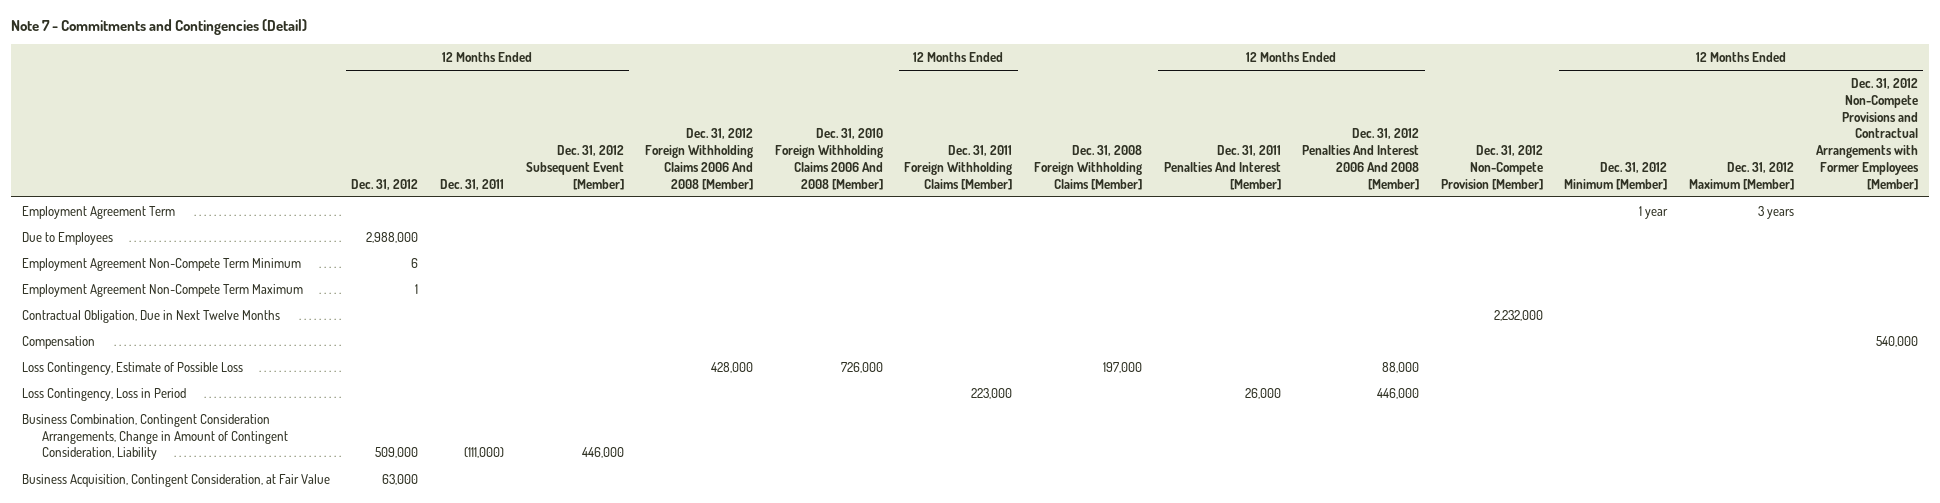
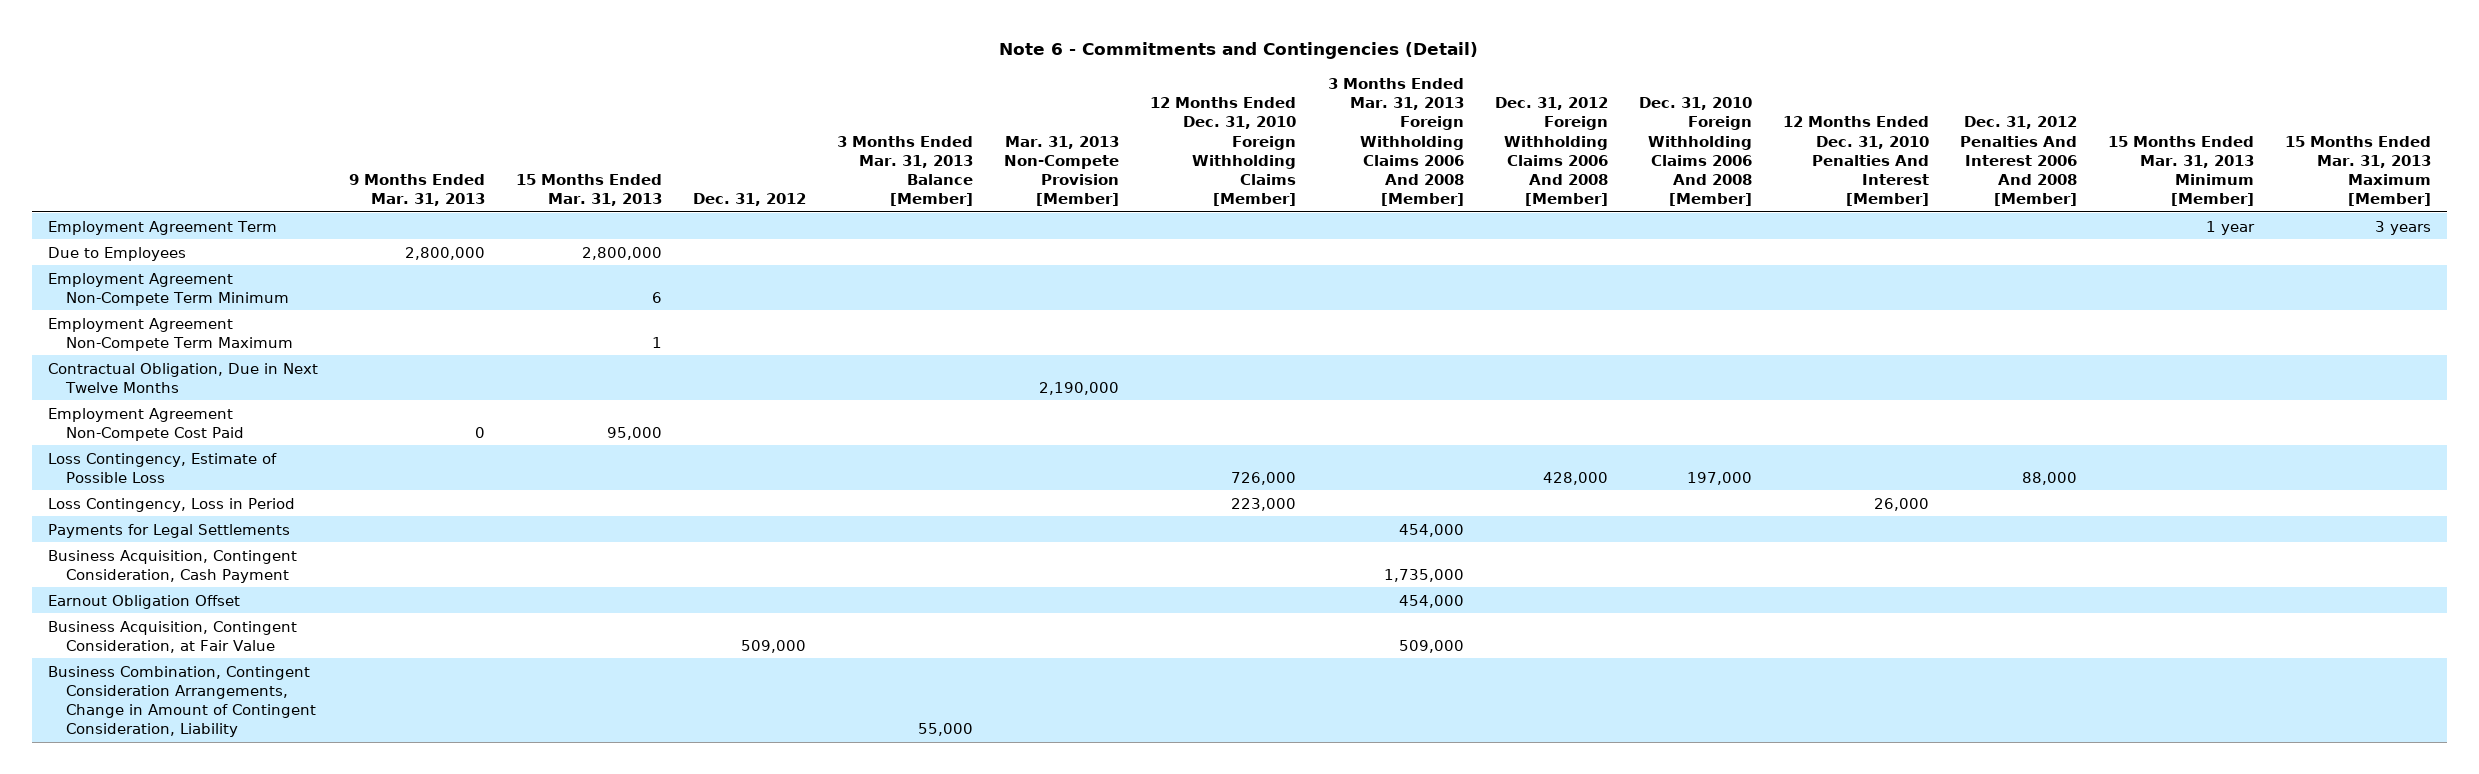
- Note 7 - Commitments and Contingencies (Detail)
+ Note 6 - Commitments and Contingencies (Detail)
- | 12 Months Ended Dec. 31, 2012 | 12 Months Ended Dec. 31, 2011 | 12 Months Ended Dec. 31, 2012 Subsequent Event [Member] | Dec. 31, 2012 Foreign Withholding Claims 2006 And 2008 [Member] | Dec. 31, 2010 Foreign Withholding Claims 2006 And 2008 [Member] | 12 Months Ended Dec. 31, 2011 Foreign Withholding Claims [Member] | Dec. 31, 2008 Foreign Withholding Claims [Member] | 12 Months Ended Dec. 31, 2011 Penalties And Interest [Member] | 12 Months Ended Dec. 31, 2012 Penalties And Interest 2006 And 2008 [Member] | Dec. 31, 2012 Non-Compete Provision [Member] | 12 Months Ended Dec. 31, 2012 Minimum [Member] | 12 Months Ended Dec. 31, 2012 Maximum [Member] | 12 Months Ended Dec. 31, 2012 Non-Compete Provisions and Contractual Arrangements with Former Employees [Member]
+ | 9 Months Ended Mar. 31, 2013 | 15 Months Ended Mar. 31, 2013 | Dec. 31, 2012 | 3 Months Ended Mar. 31, 2013 Balance [Member] | Mar. 31, 2013 Non-Compete Provision [Member] | 12 Months Ended Dec. 31, 2010 Foreign Withholding Claims [Member] | 3 Months Ended Mar. 31, 2013 Foreign Withholding Claims 2006 And 2008 [Member] | Dec. 31, 2012 Foreign Withholding Claims 2006 And 2008 [Member] | Dec. 31, 2010 Foreign Withholding Claims 2006 And 2008 [Member] | 12 Months Ended Dec. 31, 2010 Penalties And Interest [Member] | Dec. 31, 2012 Penalties And Interest 2006 And 2008 [Member] | 15 Months Ended Mar. 31, 2013 Minimum [Member] | 15 Months Ended Mar. 31, 2013 Maximum [Member]
- Compensation | | | | | | | | | | | | | 540,000
- Loss Contingency, Estimate of Possible Loss | | | | 428,000 | 726,000 | | 197,000 | | 88,000 | | | |
+ Employment Agreement Non-Compete Cost Paid | 0 | 95,000 | | | | | | | | | | |
+ Loss Contingency, Estimate of Possible Loss | | | | | | 726,000 | | 428,000 | 197,000 | | 88,000 | |
+ Payments for Legal Settlements | | | | | | | 454,000 | | | | | |
+ Business Acquisition, Contingent Consideration, Cash Payment | | | | | | | 1,735,000 | | | | | |
+ Earnout Obligation Offset | | | | | | | 454,000 | | | | | |
moved down: Business Combination, Contingent Consideration Arrangements, Change in Amount of Contingent Consideration, Liability | | | | 55,000 | | | | | | | | |

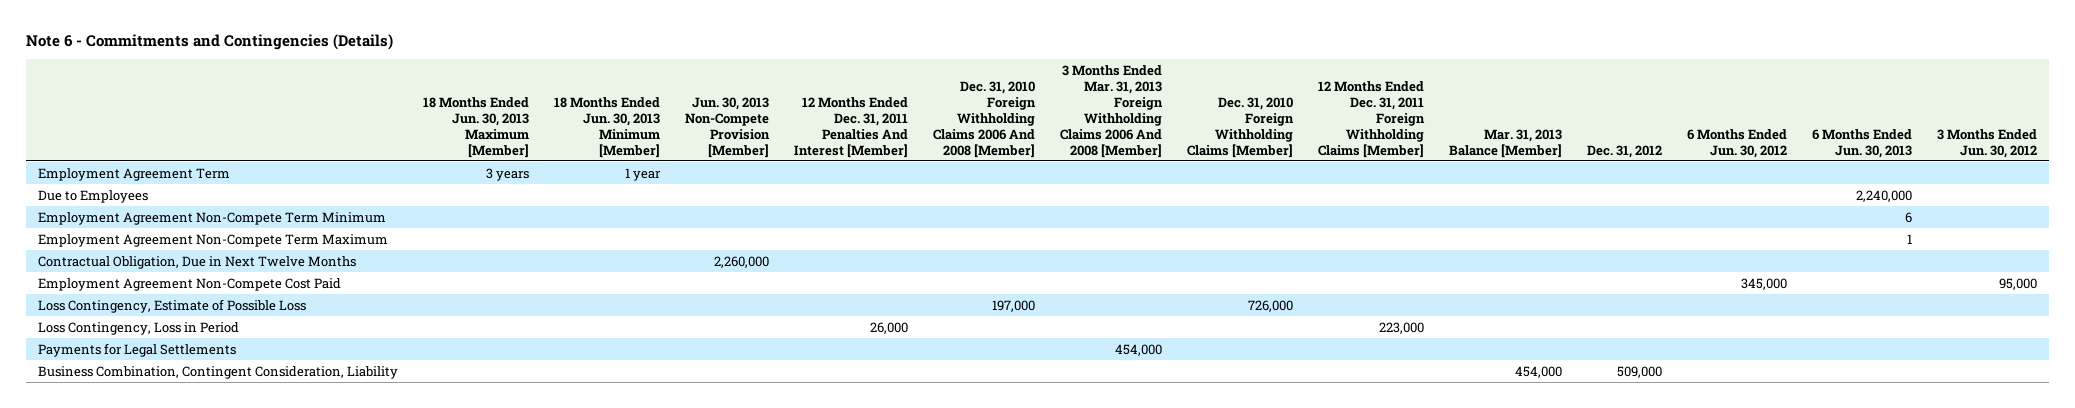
- Note 6 - Commitments and Contingencies (Detail)
+ Note 6 - Commitments and Contingencies (Details)
- | 9 Months Ended Mar. 31, 2013 | 15 Months Ended Mar. 31, 2013 | Dec. 31, 2012 | 3 Months Ended Mar. 31, 2013 Balance [Member] | Mar. 31, 2013 Non-Compete Provision [Member] | 12 Months Ended Dec. 31, 2010 Foreign Withholding Claims [Member] | 3 Months Ended Mar. 31, 2013 Foreign Withholding Claims 2006 And 2008 [Member] | Dec. 31, 2012 Foreign Withholding Claims 2006 And 2008 [Member] | Dec. 31, 2010 Foreign Withholding Claims 2006 And 2008 [Member] | 12 Months Ended Dec. 31, 2010 Penalties And Interest [Member] | Dec. 31, 2012 Penalties And Interest 2006 And 2008 [Member] | 15 Months Ended Mar. 31, 2013 Minimum [Member] | 15 Months Ended Mar. 31, 2013 Maximum [Member]
+ | 18 Months Ended Jun. 30, 2013 Maximum [Member] | 18 Months Ended Jun. 30, 2013 Minimum [Member] | Jun. 30, 2013 Non-Compete Provision [Member] | 12 Months Ended Dec. 31, 2011 Penalties And Interest [Member] | Dec. 31, 2010 Foreign Withholding Claims 2006 And 2008 [Member] | 3 Months Ended Mar. 31, 2013 Foreign Withholding Claims 2006 And 2008 [Member] | Dec. 31, 2010 Foreign Withholding Claims [Member] | 12 Months Ended Dec. 31, 2011 Foreign Withholding Claims [Member] | Mar. 31, 2013 Balance [Member] | Dec. 31, 2012 | 6 Months Ended Jun. 30, 2012 | 6 Months Ended Jun. 30, 2013 | 3 Months Ended Jun. 30, 2012
- Business Acquisition, Contingent Consideration, Cash Payment | | | | | | | 1,735,000 | | | | | |
- Earnout Obligation Offset | | | | | | | 454,000 | | | | | |
- Business Acquisition, Contingent Consideration, at Fair Value | | | 509,000 | | | | 509,000 | | | | | |
- Business Combination, Contingent Consideration Arrangements, Change in Amount of Contingent Consideration, Liability | | | | 55,000 | | | | | | | | |
+ Business Combination, Contingent Consideration, Liability | | | | | | | | | 454,000 | 509,000 | | |

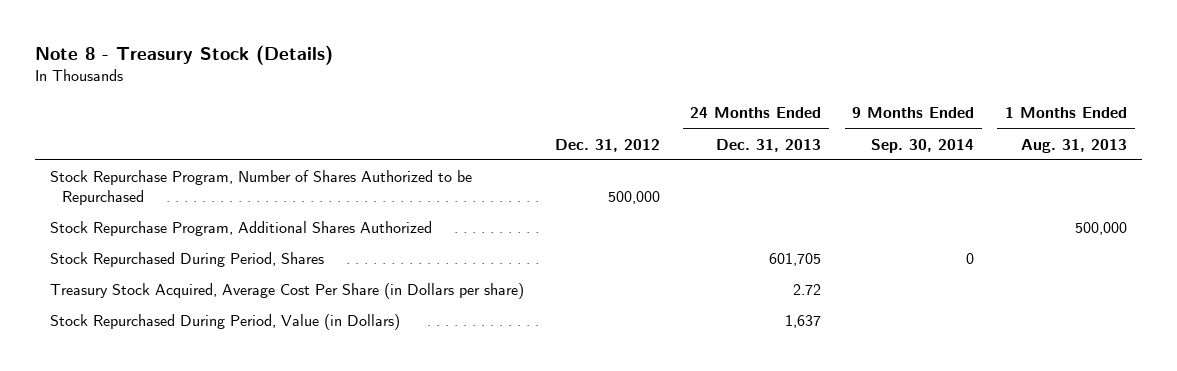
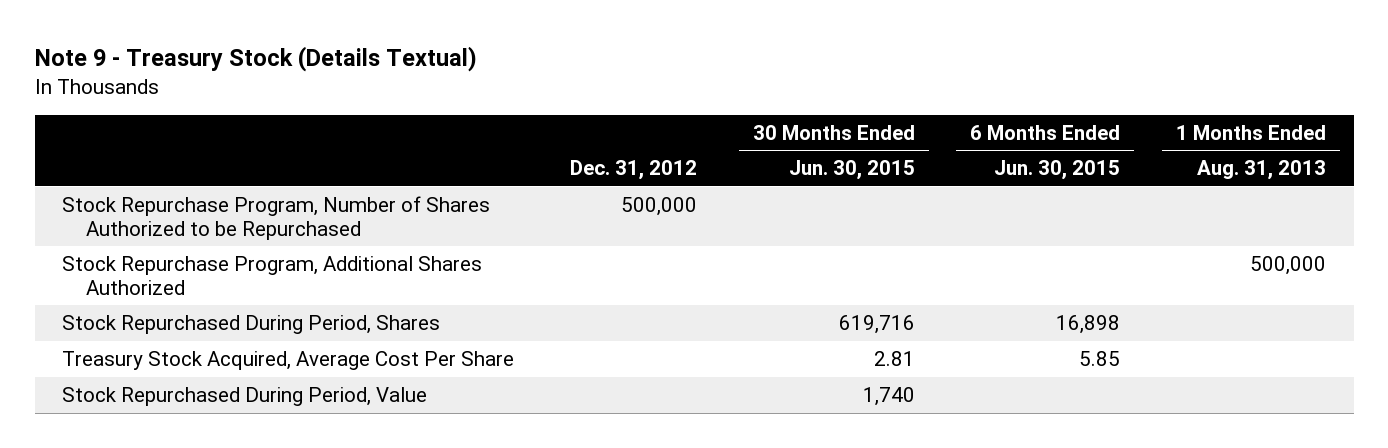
- Note 8 - Treasury Stock (Details)
+ Note 9 - Treasury Stock (Details Textual)
- | Dec. 31, 2012 | 24 Months Ended Dec. 31, 2013 | 9 Months Ended Sep. 30, 2014 | 1 Months Ended Aug. 31, 2013
+ | Dec. 31, 2012 | 30 Months Ended Jun. 30, 2015 | 6 Months Ended Jun. 30, 2015 | 1 Months Ended Aug. 31, 2013
- Treasury Stock Acquired, Average Cost Per Share (in Dollars per share) | | 2.72 | |
- Stock Repurchased During Period, Value (in Dollars) | | 1,637 | |
+ Treasury Stock Acquired, Average Cost Per Share | | 2.81 | 5.85 |
+ Stock Repurchased During Period, Value | | 1,740 | |

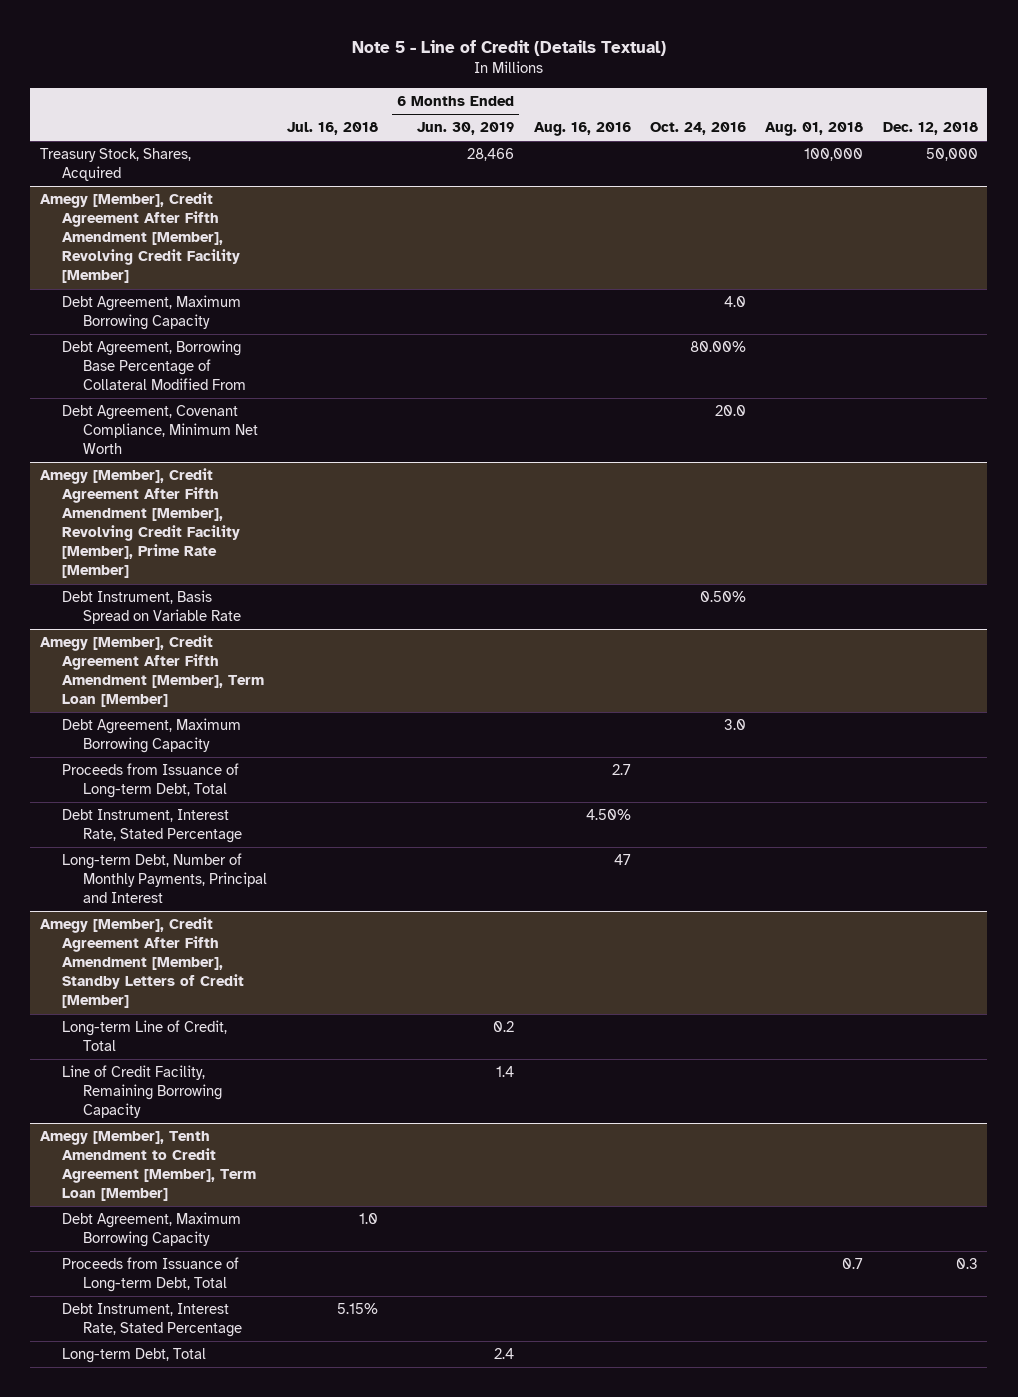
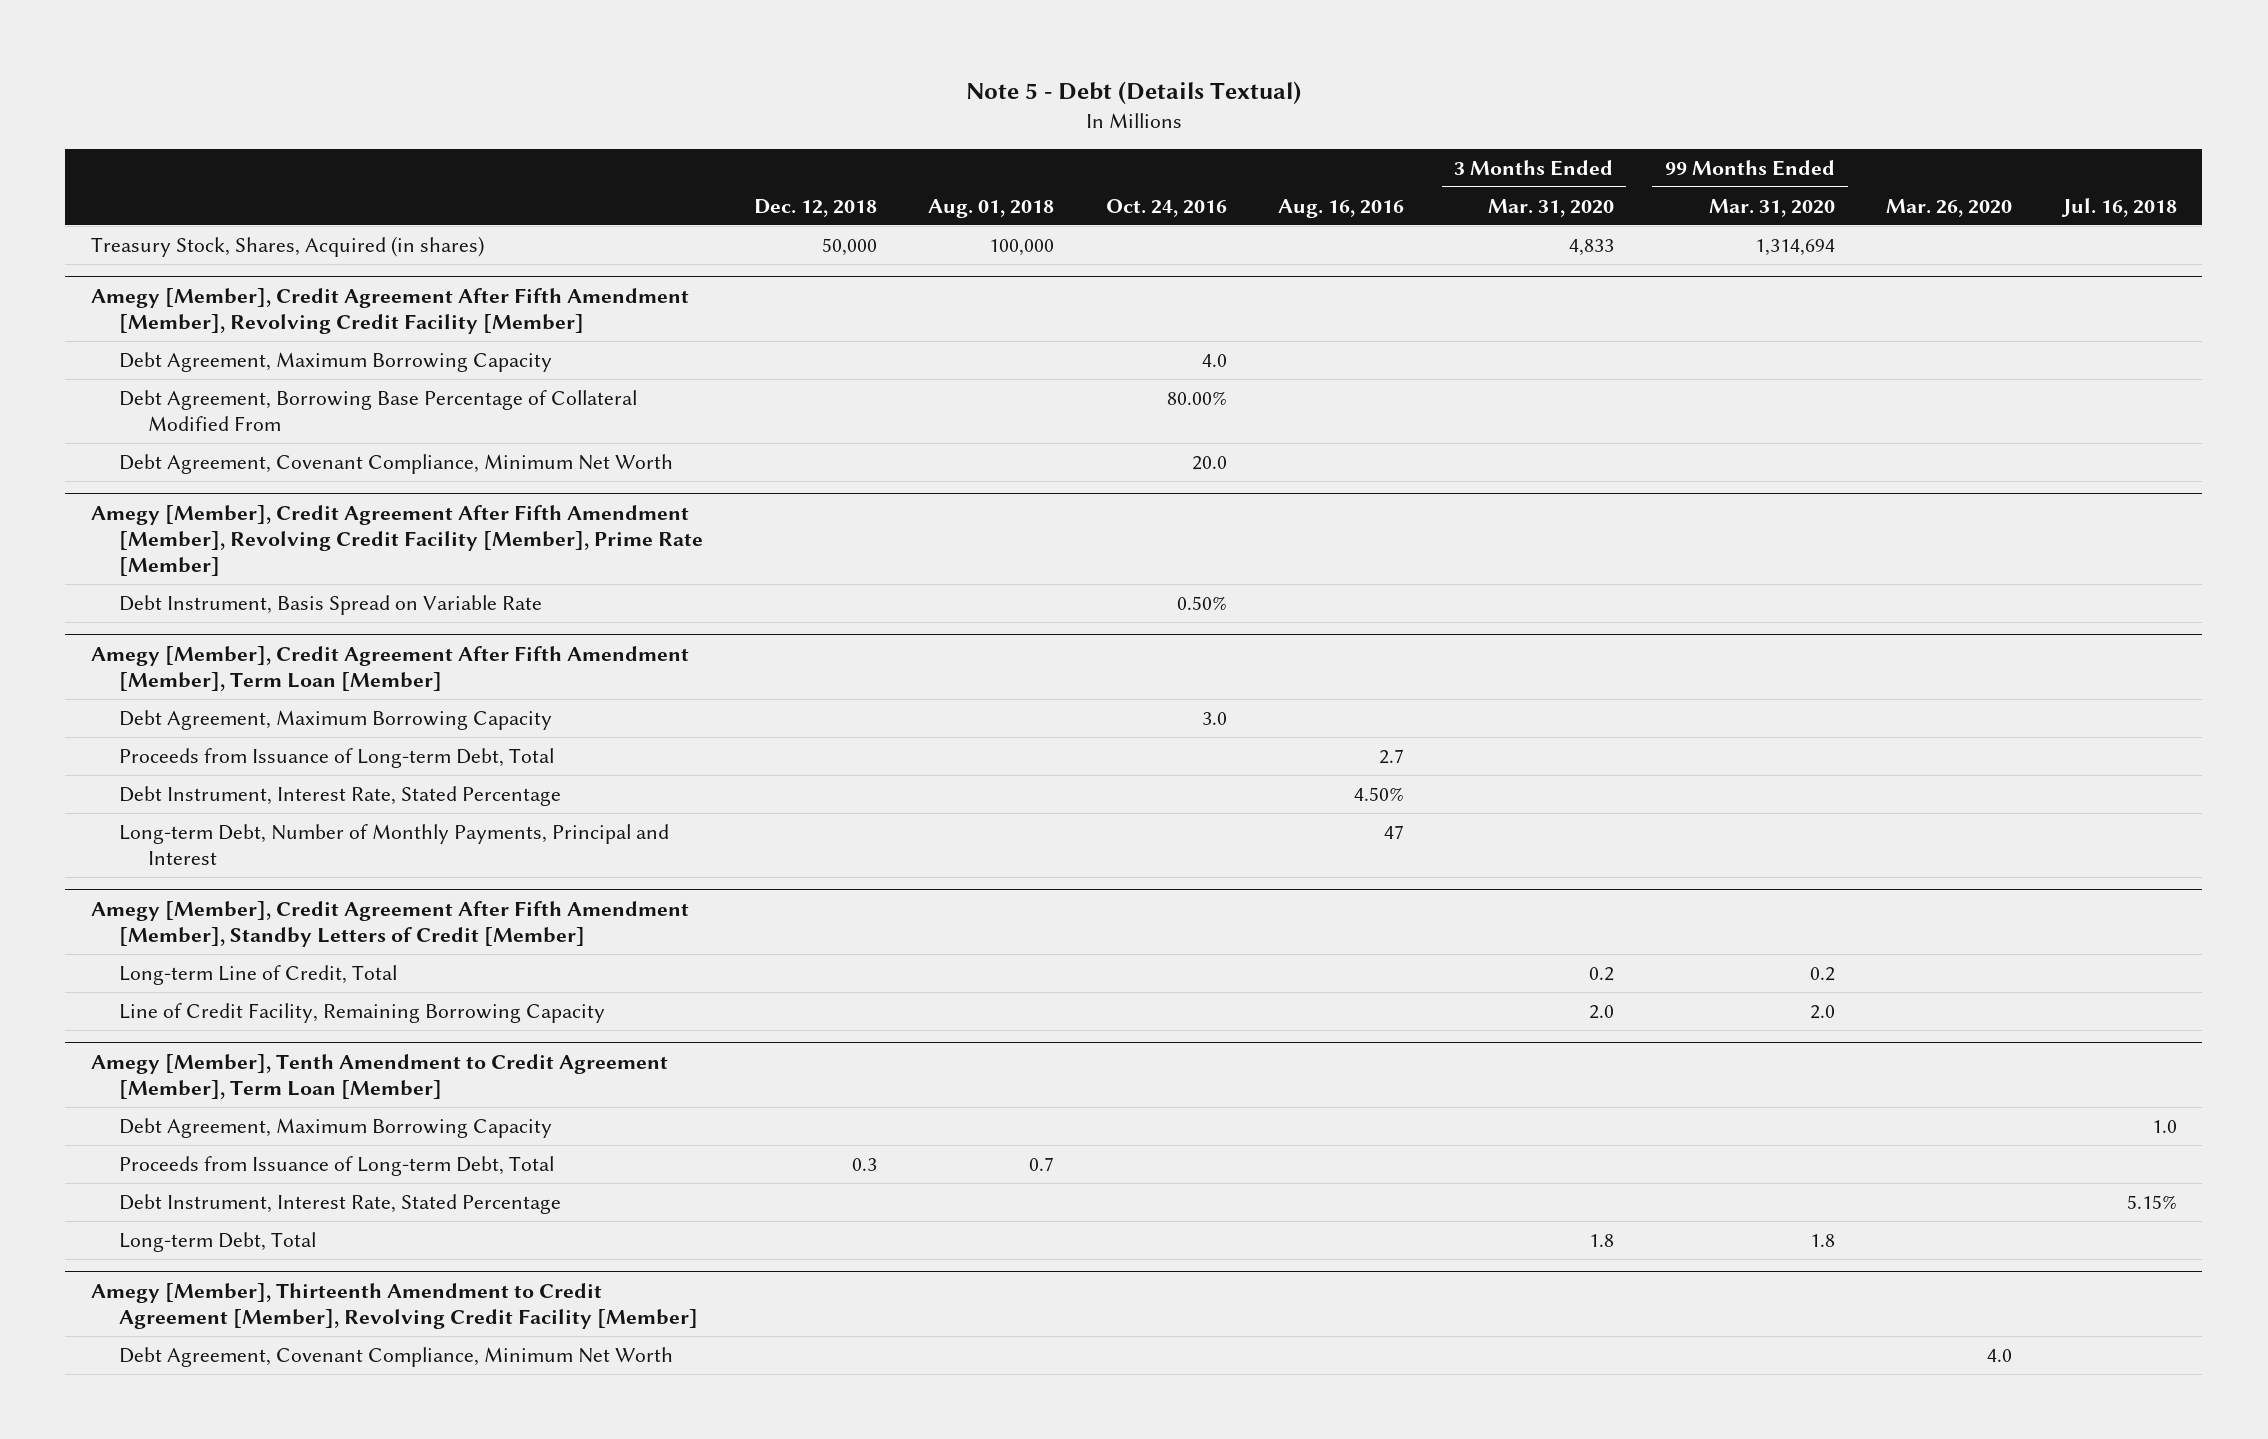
- Note 5 - Line of Credit (Details Textual)
+ Note 5 - Debt (Details Textual)
- | Jul. 16, 2018 | 6 Months Ended Jun. 30, 2019 | Aug. 16, 2016 | Oct. 24, 2016 | Aug. 01, 2018 | Dec. 12, 2018
+ | Dec. 12, 2018 | Aug. 01, 2018 | Oct. 24, 2016 | Aug. 16, 2016 | 3 Months Ended Mar. 31, 2020 | 99 Months Ended Mar. 31, 2020 | Mar. 26, 2020 | Jul. 16, 2018
- Treasury Stock, Shares, Acquired | | 28,466 | | | 100,000 | 50,000
+ Treasury Stock, Shares, Acquired (in shares) | 50,000 | 100,000 | | | 4,833 | 1,314,694 | |
+ Amegy [Member], Thirteenth Amendment to Credit Agreement [Member], Revolving Credit Facility [Member]
+ Debt Agreement, Covenant Compliance, Minimum Net Worth | | | | | | | 4.0 |

